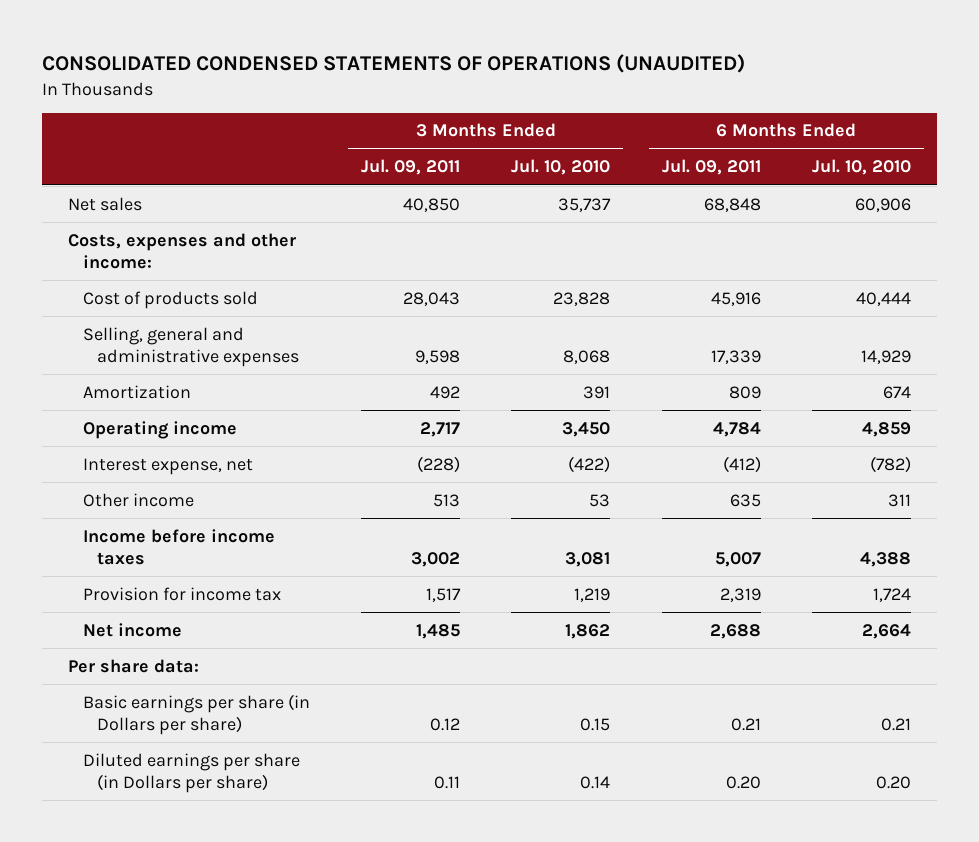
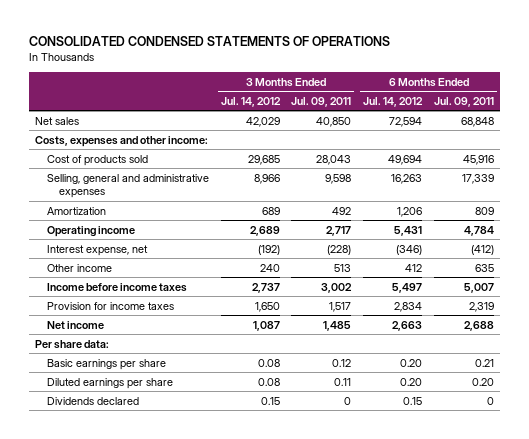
- CONSOLIDATED CONDENSED STATEMENTS OF OPERATIONS (UNAUDITED)
+ CONSOLIDATED CONDENSED STATEMENTS OF OPERATIONS
- | 3 Months Ended Jul. 09, 2011 | 3 Months Ended Jul. 10, 2010 | 6 Months Ended Jul. 09, 2011 | 6 Months Ended Jul. 10, 2010
+ | 3 Months Ended Jul. 14, 2012 | 3 Months Ended Jul. 09, 2011 | 6 Months Ended Jul. 14, 2012 | 6 Months Ended Jul. 09, 2011
- Provision for income tax | 1,517 | 1,219 | 2,319 | 1,724
+ Provision for income taxes | 1,650 | 1,517 | 2,834 | 2,319
- Basic earnings per share (in Dollars per share) | 0.12 | 0.15 | 0.21 | 0.21
- Diluted earnings per share (in Dollars per share) | 0.11 | 0.14 | 0.20 | 0.20
+ Basic earnings per share | 0.08 | 0.12 | 0.20 | 0.21
+ Diluted earnings per share | 0.08 | 0.11 | 0.20 | 0.20
+ Dividends declared | 0.15 | 0 | 0.15 | 0

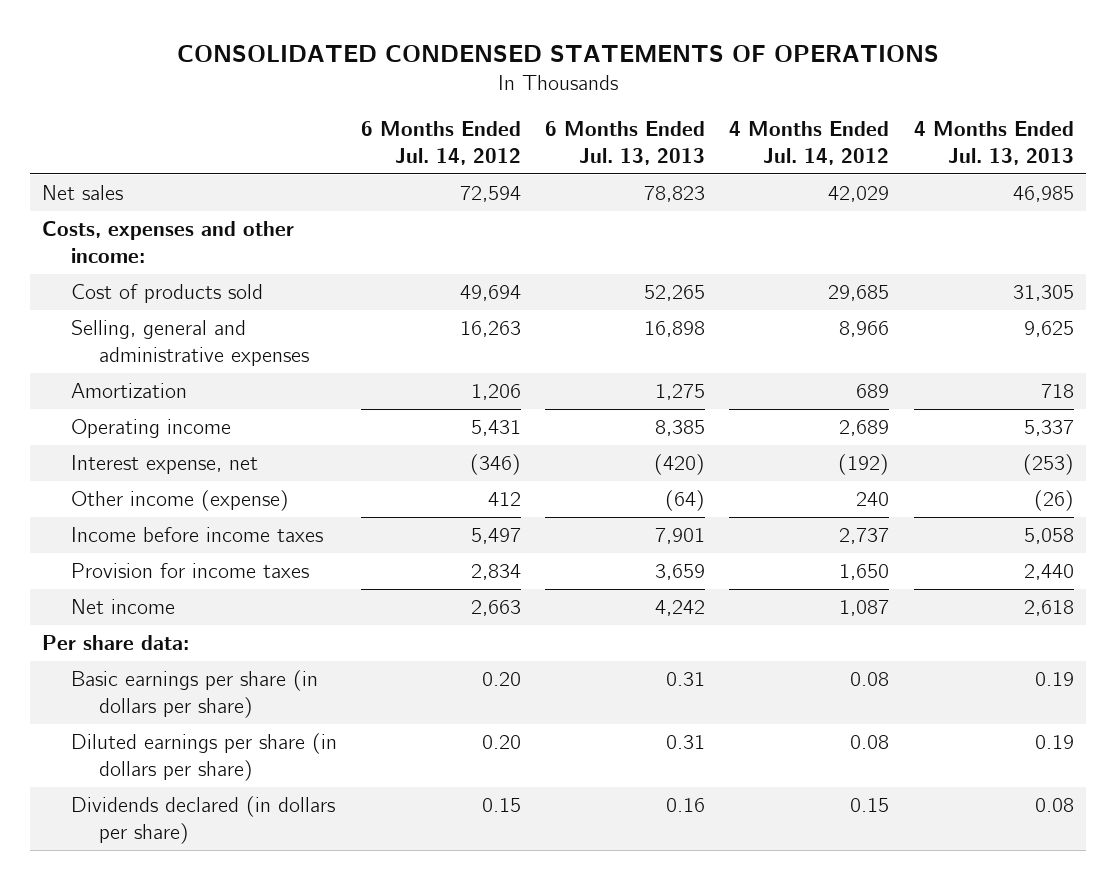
- | 3 Months Ended Jul. 14, 2012 | 3 Months Ended Jul. 09, 2011 | 6 Months Ended Jul. 14, 2012 | 6 Months Ended Jul. 09, 2011
+ | 6 Months Ended Jul. 14, 2012 | 6 Months Ended Jul. 13, 2013 | 4 Months Ended Jul. 14, 2012 | 4 Months Ended Jul. 13, 2013
- Other income | 240 | 513 | 412 | 635
+ Other income (expense) | 412 | (64) | 240 | (26)
- Basic earnings per share | 0.08 | 0.12 | 0.20 | 0.21
- Diluted earnings per share | 0.08 | 0.11 | 0.20 | 0.20
- Dividends declared | 0.15 | 0 | 0.15 | 0
+ Basic earnings per share (in dollars per share) | 0.20 | 0.31 | 0.08 | 0.19
+ Diluted earnings per share (in dollars per share) | 0.20 | 0.31 | 0.08 | 0.19
+ Dividends declared (in dollars per share) | 0.15 | 0.16 | 0.15 | 0.08

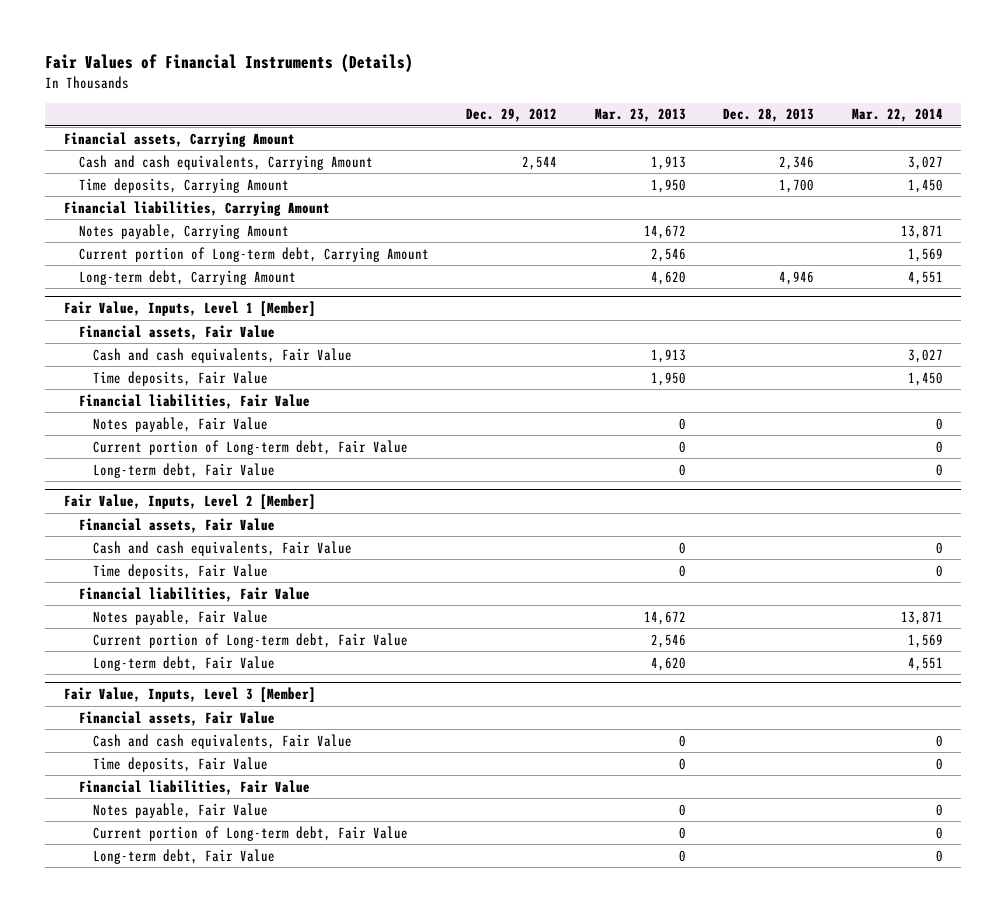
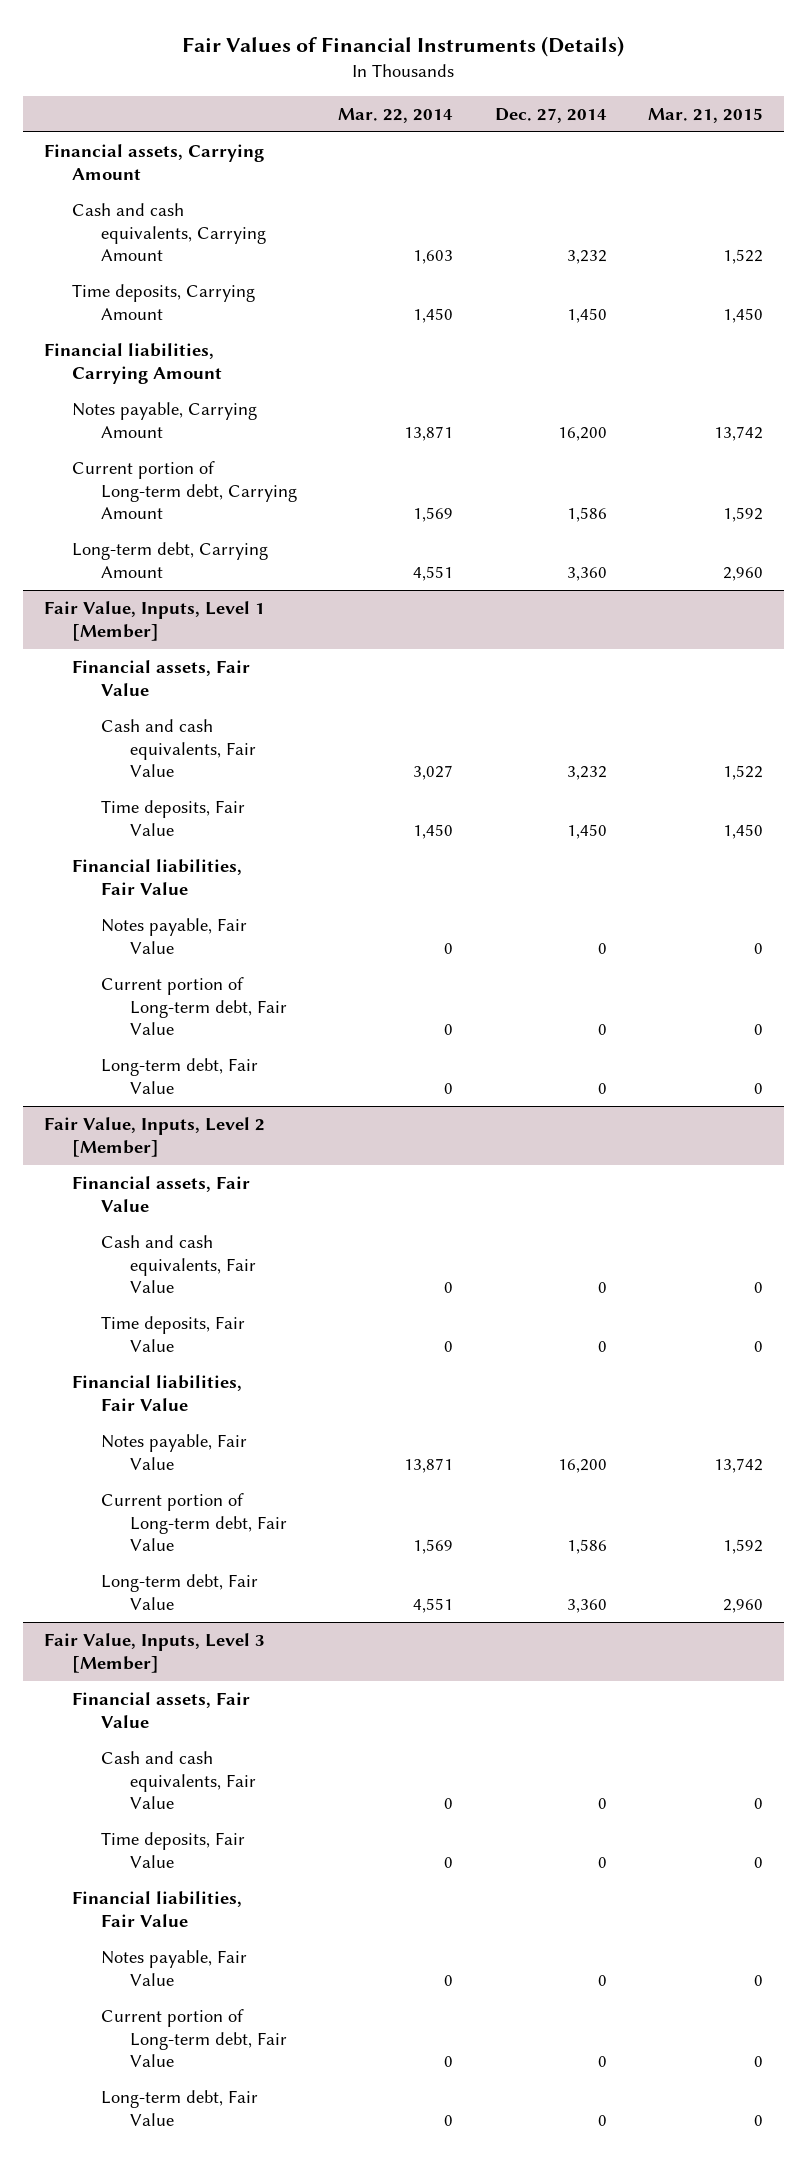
- | Dec. 29, 2012 | Mar. 23, 2013 | Dec. 28, 2013 | Mar. 22, 2014
+ | Mar. 22, 2014 | Dec. 27, 2014 | Mar. 21, 2015
- Cash and cash equivalents, Carrying Amount | 2,544 | 1,913 | 2,346 | 3,027
+ Cash and cash equivalents, Carrying Amount | 1,603 | 3,232 | 1,522

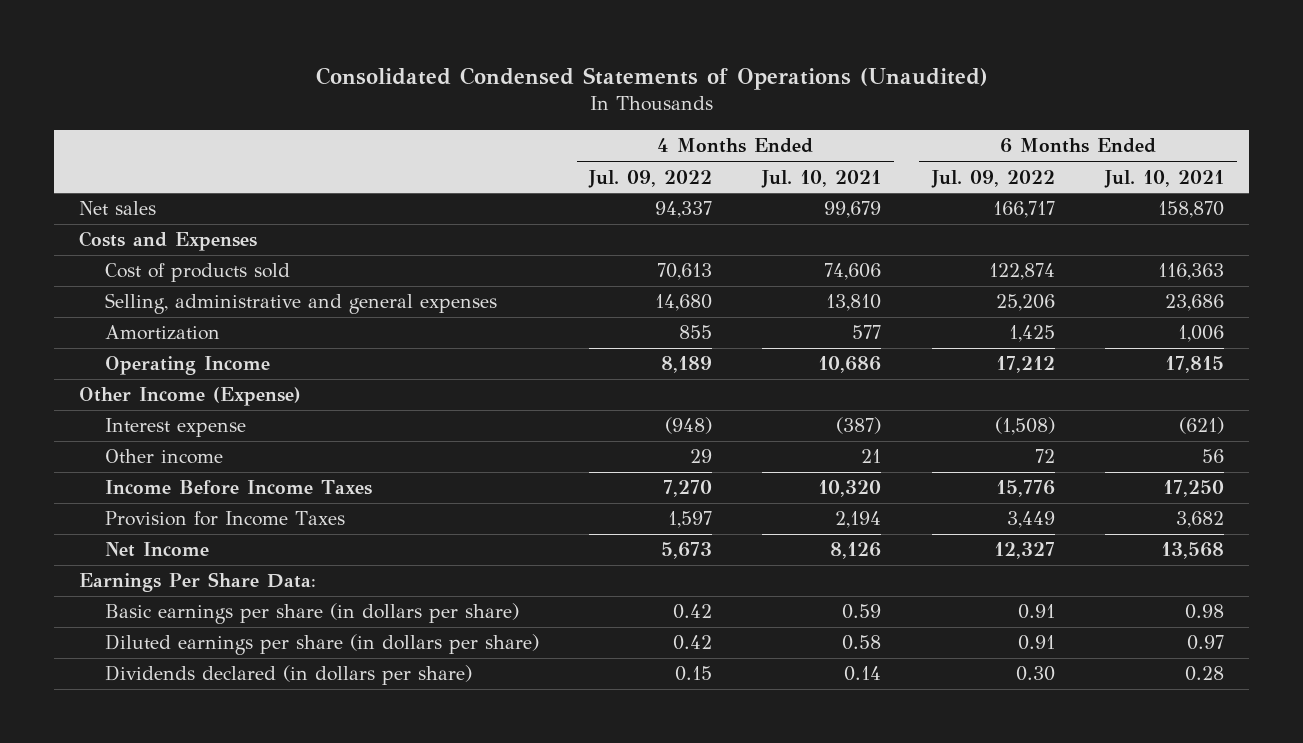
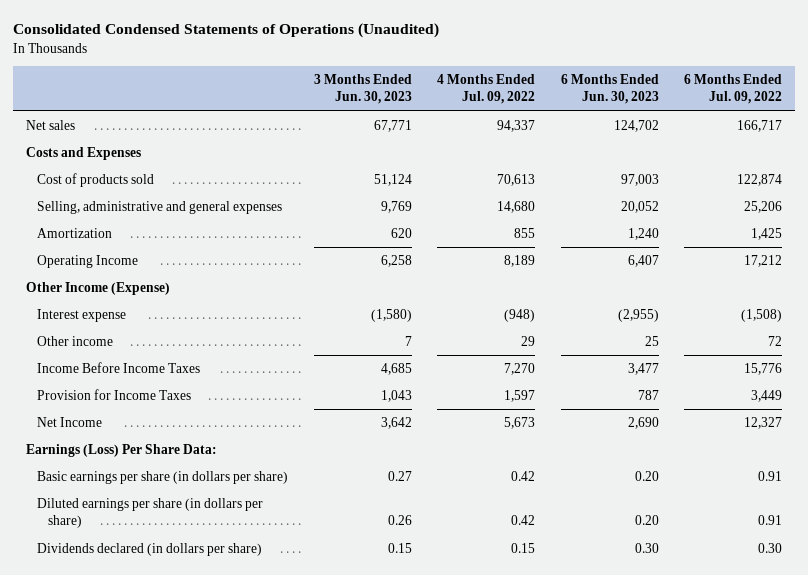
- | 4 Months Ended Jul. 09, 2022 | 4 Months Ended Jul. 10, 2021 | 6 Months Ended Jul. 09, 2022 | 6 Months Ended Jul. 10, 2021
+ | 3 Months Ended Jun. 30, 2023 | 4 Months Ended Jul. 09, 2022 | 6 Months Ended Jun. 30, 2023 | 6 Months Ended Jul. 09, 2022
- Earnings Per Share Data:
+ Earnings (Loss) Per Share Data:

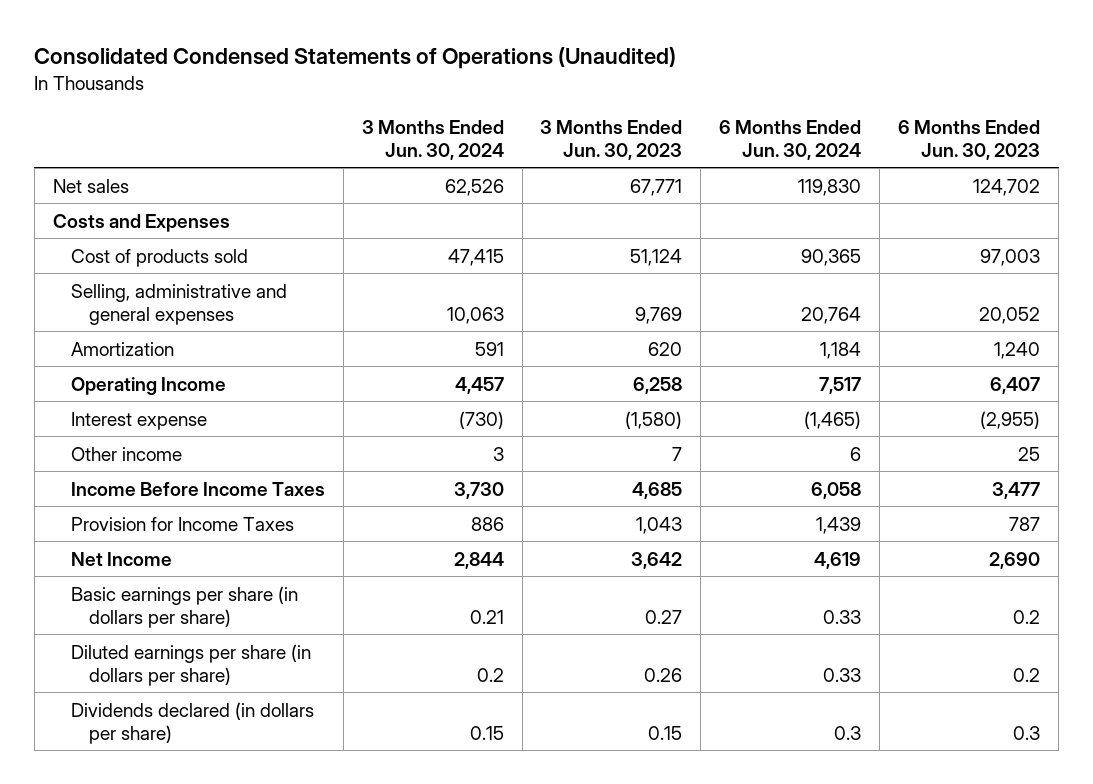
- | 3 Months Ended Jun. 30, 2023 | 4 Months Ended Jul. 09, 2022 | 6 Months Ended Jun. 30, 2023 | 6 Months Ended Jul. 09, 2022
+ | 3 Months Ended Jun. 30, 2024 | 3 Months Ended Jun. 30, 2023 | 6 Months Ended Jun. 30, 2024 | 6 Months Ended Jun. 30, 2023
- Other Income (Expense)
- Earnings (Loss) Per Share Data:
- Basic earnings per share (in dollars per share) | 0.27 | 0.42 | 0.20 | 0.91
- Diluted earnings per share (in dollars per share) | 0.26 | 0.42 | 0.20 | 0.91
- Dividends declared (in dollars per share) | 0.15 | 0.15 | 0.30 | 0.30
+ Basic earnings per share (in dollars per share) | 0.21 | 0.27 | 0.33 | 0.2
+ Diluted earnings per share (in dollars per share) | 0.2 | 0.26 | 0.33 | 0.2
+ Dividends declared (in dollars per share) | 0.15 | 0.15 | 0.3 | 0.3

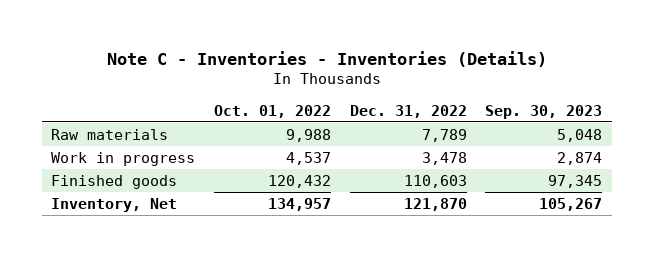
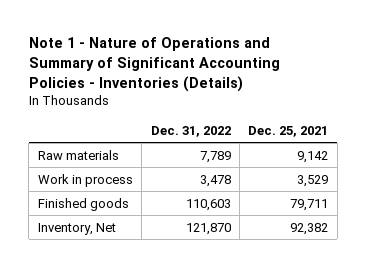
- Note C - Inventories - Inventories (Details)
+ Note 1 - Nature of Operations and Summary of Significant Accounting Policies - Inventories (Details)
- | Oct. 01, 2022 | Dec. 31, 2022 | Sep. 30, 2023
+ | Dec. 31, 2022 | Dec. 25, 2021
- Work in progress | 4,537 | 3,478 | 2,874
+ Work in process | 3,478 | 3,529

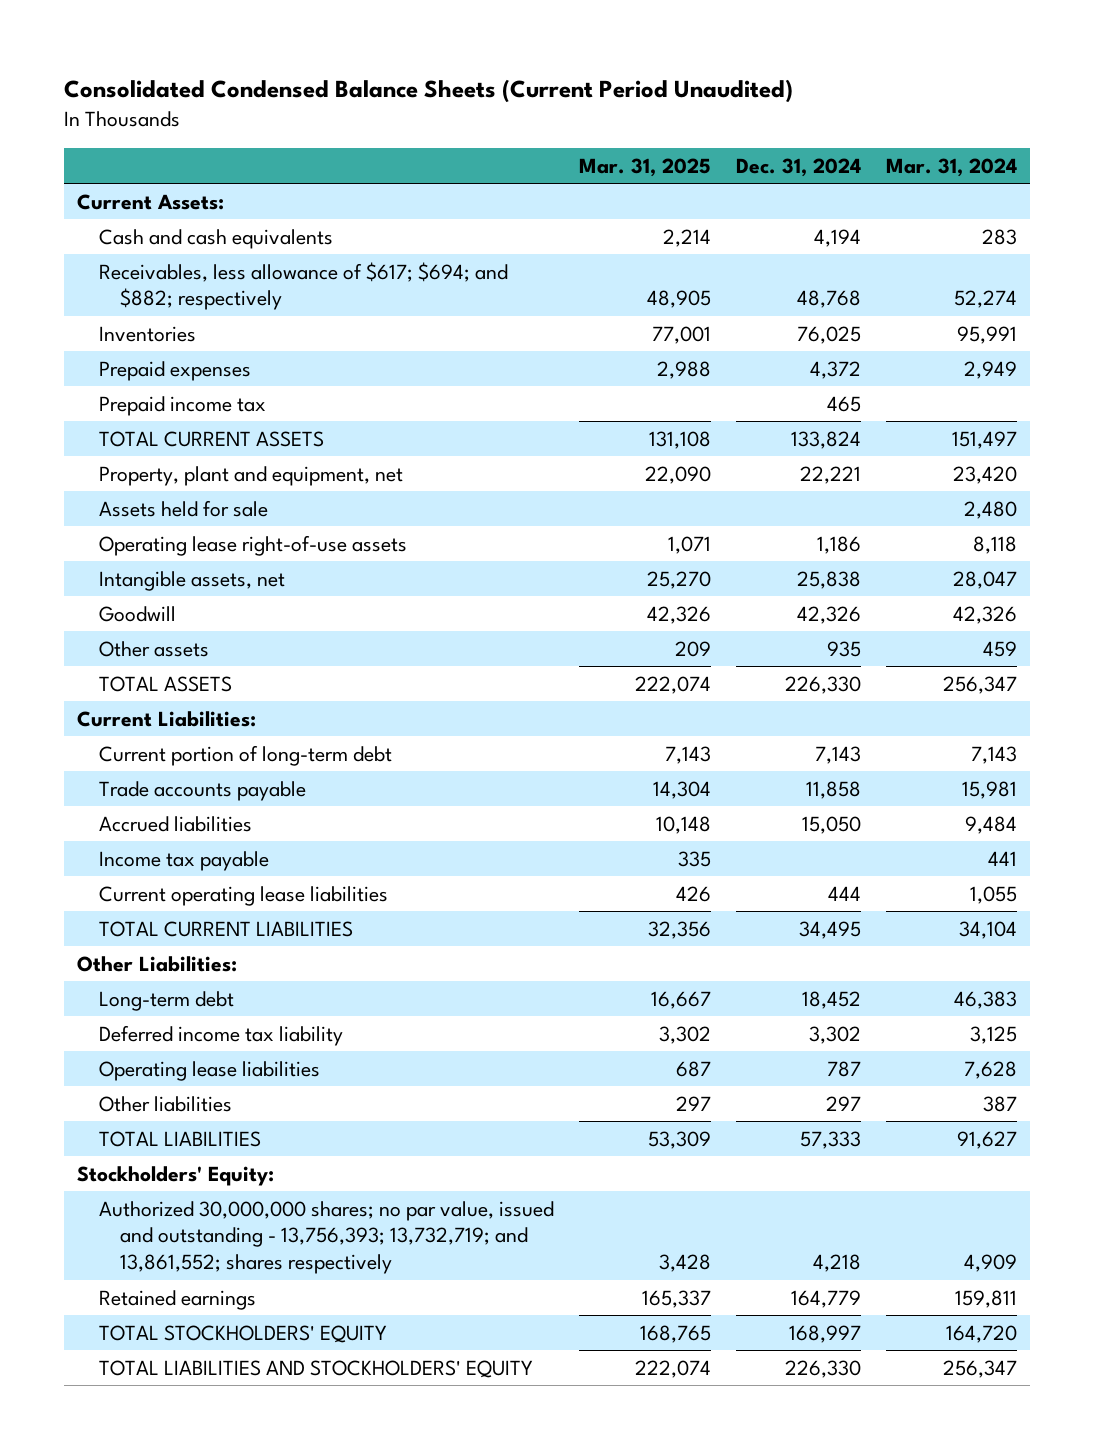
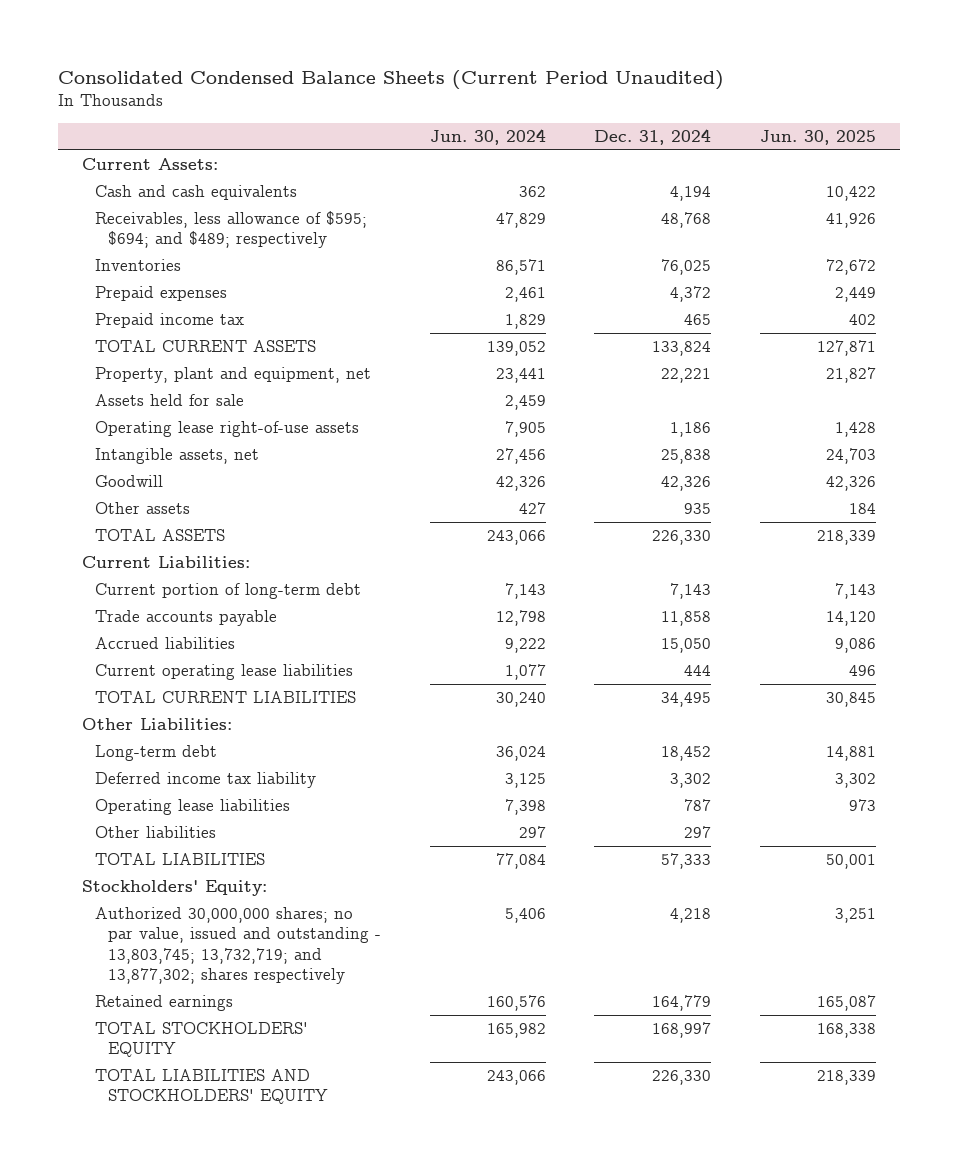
- | Mar. 31, 2025 | Dec. 31, 2024 | Mar. 31, 2024
+ | Jun. 30, 2024 | Dec. 31, 2024 | Jun. 30, 2025
- Receivables, less allowance of $617; $694; and $882; respectively | 48,905 | 48,768 | 52,274
+ Receivables, less allowance of $595; $694; and $489; respectively | 47,829 | 48,768 | 41,926
- Income tax payable | 335 | | 441
- Authorized 30,000,000 shares; no par value, issued and outstanding - 13,756,393; 13,732,719; and 13,861,552; shares respectively | 3,428 | 4,218 | 4,909
+ Authorized 30,000,000 shares; no par value, issued and outstanding - 13,803,745; 13,732,719; and 13,877,302; shares respectively | 5,406 | 4,218 | 3,251

